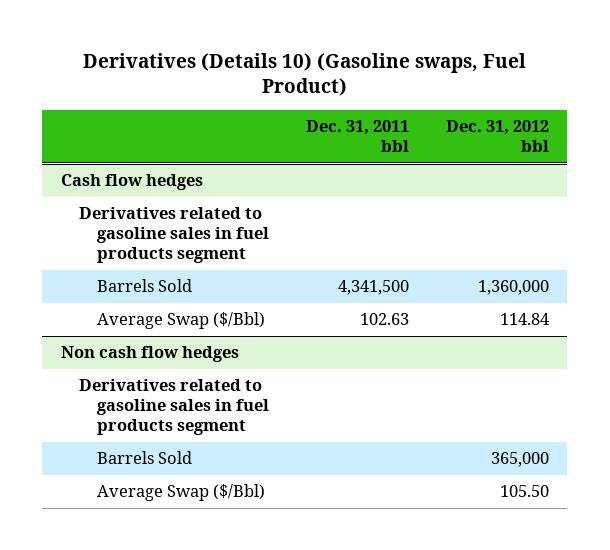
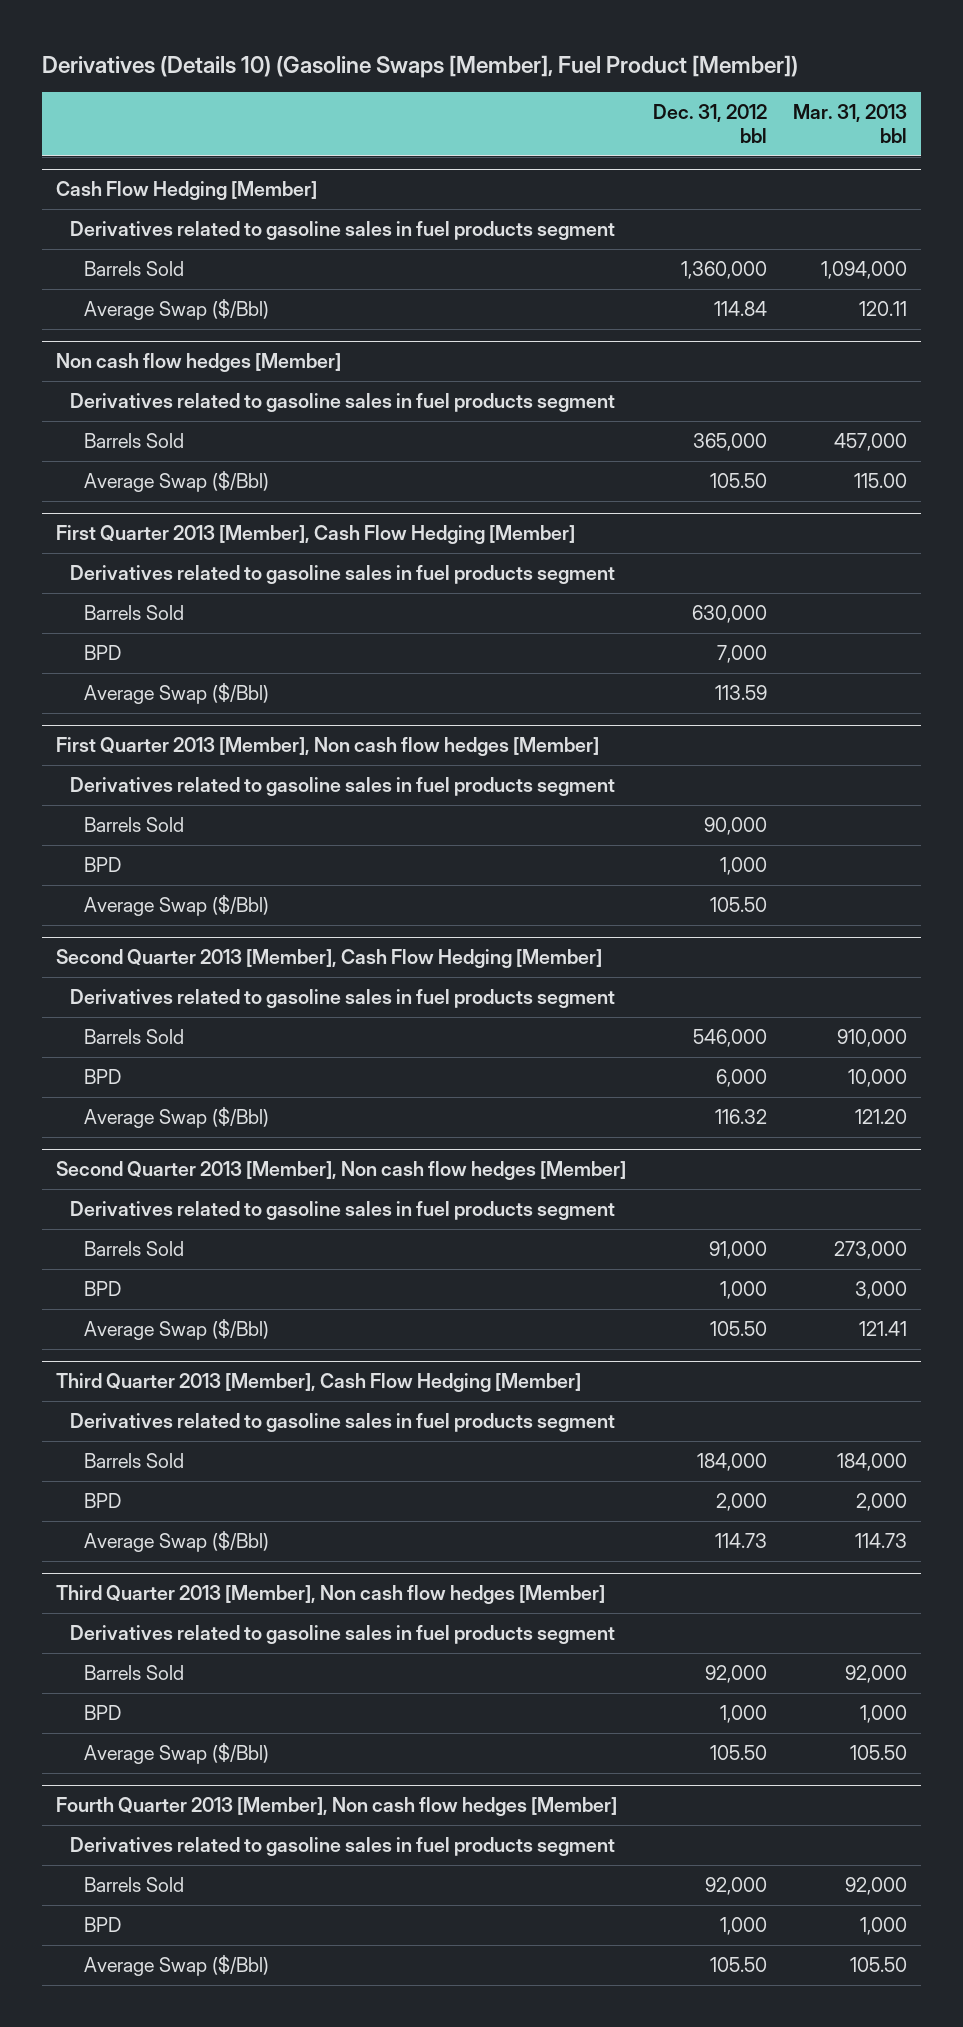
- Derivatives (Details 10) (Gasoline swaps, Fuel Product)
+ Derivatives (Details 10) (Gasoline Swaps [Member], Fuel Product [Member])
- | Dec. 31, 2011 bbl | Dec. 31, 2012 bbl
+ | Dec. 31, 2012 bbl | Mar. 31, 2013 bbl
- Cash flow hedges
+ Cash Flow Hedging [Member]
- Non cash flow hedges
+ Non cash flow hedges [Member]
+ First Quarter 2013 [Member], Cash Flow Hedging [Member]
+ Derivatives related to gasoline sales in fuel products segment
+ Barrels Sold | 630,000 |
+ BPD | 7,000 |
+ Average Swap ($/Bbl) | 113.59 |
+ First Quarter 2013 [Member], Non cash flow hedges [Member]
+ Derivatives related to gasoline sales in fuel products segment
+ Barrels Sold | 90,000 |
+ BPD | 1,000 |
+ Average Swap ($/Bbl) | 105.50 |
+ Second Quarter 2013 [Member], Cash Flow Hedging [Member]
+ Derivatives related to gasoline sales in fuel products segment
+ Barrels Sold | 546,000 | 910,000
+ BPD | 6,000 | 10,000
+ Average Swap ($/Bbl) | 116.32 | 121.20
+ Second Quarter 2013 [Member], Non cash flow hedges [Member]
+ Derivatives related to gasoline sales in fuel products segment
+ Barrels Sold | 91,000 | 273,000
+ BPD | 1,000 | 3,000
+ Average Swap ($/Bbl) | 105.50 | 121.41
+ Third Quarter 2013 [Member], Cash Flow Hedging [Member]
+ Derivatives related to gasoline sales in fuel products segment
+ Barrels Sold | 184,000 | 184,000
+ BPD | 2,000 | 2,000
+ Average Swap ($/Bbl) | 114.73 | 114.73
+ Third Quarter 2013 [Member], Non cash flow hedges [Member]
+ Derivatives related to gasoline sales in fuel products segment
+ Barrels Sold | 92,000 | 92,000
+ BPD | 1,000 | 1,000
+ Average Swap ($/Bbl) | 105.50 | 105.50
+ Fourth Quarter 2013 [Member], Non cash flow hedges [Member]
+ Derivatives related to gasoline sales in fuel products segment
+ Barrels Sold | 92,000 | 92,000
+ BPD | 1,000 | 1,000
+ Average Swap ($/Bbl) | 105.50 | 105.50

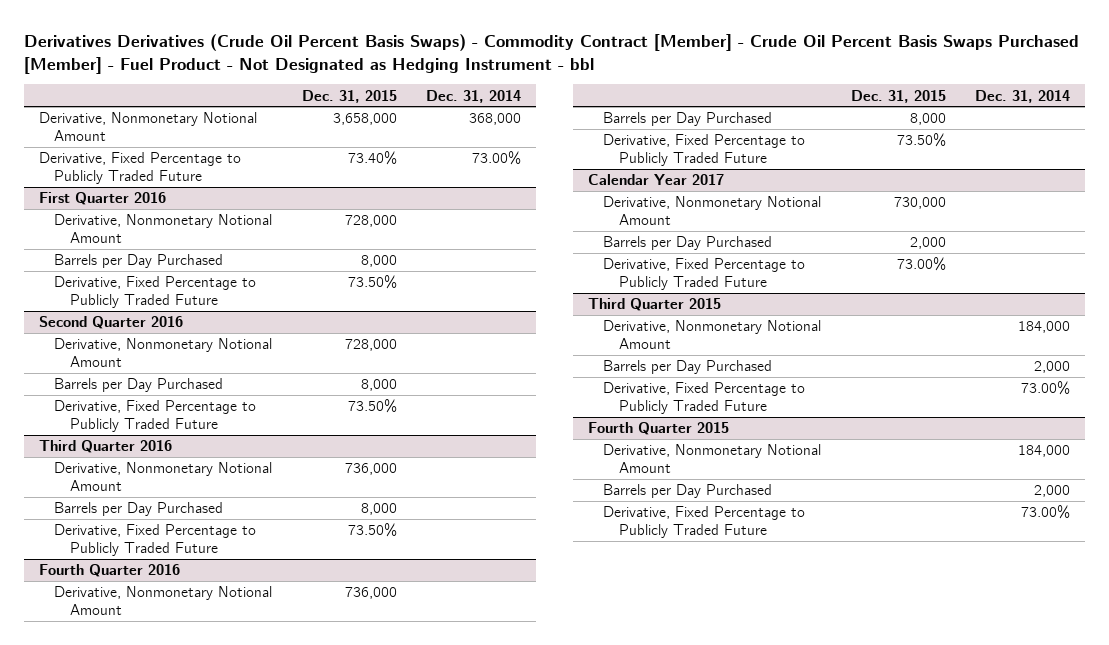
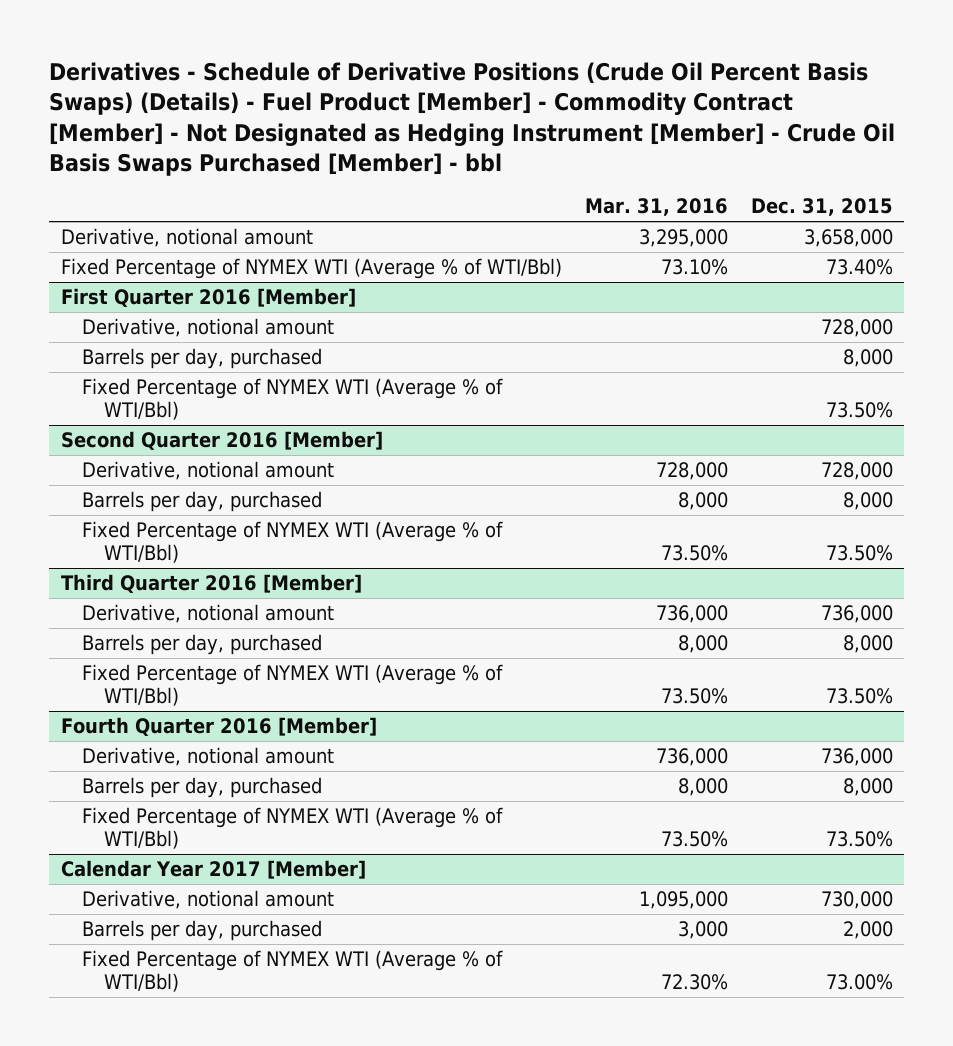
- Derivatives Derivatives (Crude Oil Percent Basis Swaps) - Commodity Contract [Member] - Crude Oil Percent Basis Swaps Purchased [Member] - Fuel Product - Not Designated as Hedging Instrument - bbl
+ Derivatives - Schedule of Derivative Positions (Crude Oil Percent Basis Swaps) (Details) - Fuel Product [Member] - Commodity Contract [Member] - Not Designated as Hedging Instrument [Member] - Crude Oil Basis Swaps Purchased [Member] - bbl
- | Dec. 31, 2015 | Dec. 31, 2014
+ | Mar. 31, 2016 | Dec. 31, 2015
- Derivative, Nonmonetary Notional Amount | 3,658,000 | 368,000
- Derivative, Fixed Percentage to Publicly Traded Future | 73.40% | 73.00%
- First Quarter 2016
- Derivative, Nonmonetary Notional Amount | 728,000 |
- Barrels per Day Purchased | 8,000 |
- Derivative, Fixed Percentage to Publicly Traded Future | 73.50% |
- Second Quarter 2016
- Derivative, Nonmonetary Notional Amount | 728,000 |
- Barrels per Day Purchased | 8,000 |
- Derivative, Fixed Percentage to Publicly Traded Future | 73.50% |
- Third Quarter 2016
- Derivative, Nonmonetary Notional Amount | 736,000 |
- Barrels per Day Purchased | 8,000 |
- Derivative, Fixed Percentage to Publicly Traded Future | 73.50% |
- Fourth Quarter 2016
- Derivative, Nonmonetary Notional Amount | 736,000 |
- Barrels per Day Purchased | 8,000 |
- Derivative, Fixed Percentage to Publicly Traded Future | 73.50% |
- Calendar Year 2017
- Derivative, Nonmonetary Notional Amount | 730,000 |
- Barrels per Day Purchased | 2,000 |
- Derivative, Fixed Percentage to Publicly Traded Future | 73.00% |
- Third Quarter 2015
- Derivative, Nonmonetary Notional Amount | | 184,000
- Barrels per Day Purchased | | 2,000
- Derivative, Fixed Percentage to Publicly Traded Future | | 73.00%
- Fourth Quarter 2015
- Derivative, Nonmonetary Notional Amount | | 184,000
- Barrels per Day Purchased | | 2,000
- Derivative, Fixed Percentage to Publicly Traded Future | | 73.00%
+ Derivative, notional amount | 3,295,000 | 3,658,000
+ Fixed Percentage of NYMEX WTI (Average % of WTI/Bbl) | 73.10% | 73.40%
+ First Quarter 2016 [Member]
+ Derivative, notional amount | | 728,000
+ Barrels per day, purchased | | 8,000
+ Fixed Percentage of NYMEX WTI (Average % of WTI/Bbl) | | 73.50%
+ Second Quarter 2016 [Member]
+ Derivative, notional amount | 728,000 | 728,000
+ Barrels per day, purchased | 8,000 | 8,000
+ Fixed Percentage of NYMEX WTI (Average % of WTI/Bbl) | 73.50% | 73.50%
+ Third Quarter 2016 [Member]
+ Derivative, notional amount | 736,000 | 736,000
+ Barrels per day, purchased | 8,000 | 8,000
+ Fixed Percentage of NYMEX WTI (Average % of WTI/Bbl) | 73.50% | 73.50%
+ Fourth Quarter 2016 [Member]
+ Derivative, notional amount | 736,000 | 736,000
+ Barrels per day, purchased | 8,000 | 8,000
+ Fixed Percentage of NYMEX WTI (Average % of WTI/Bbl) | 73.50% | 73.50%
+ Calendar Year 2017 [Member]
+ Derivative, notional amount | 1,095,000 | 730,000
+ Barrels per day, purchased | 3,000 | 2,000
+ Fixed Percentage of NYMEX WTI (Average % of WTI/Bbl) | 72.30% | 73.00%

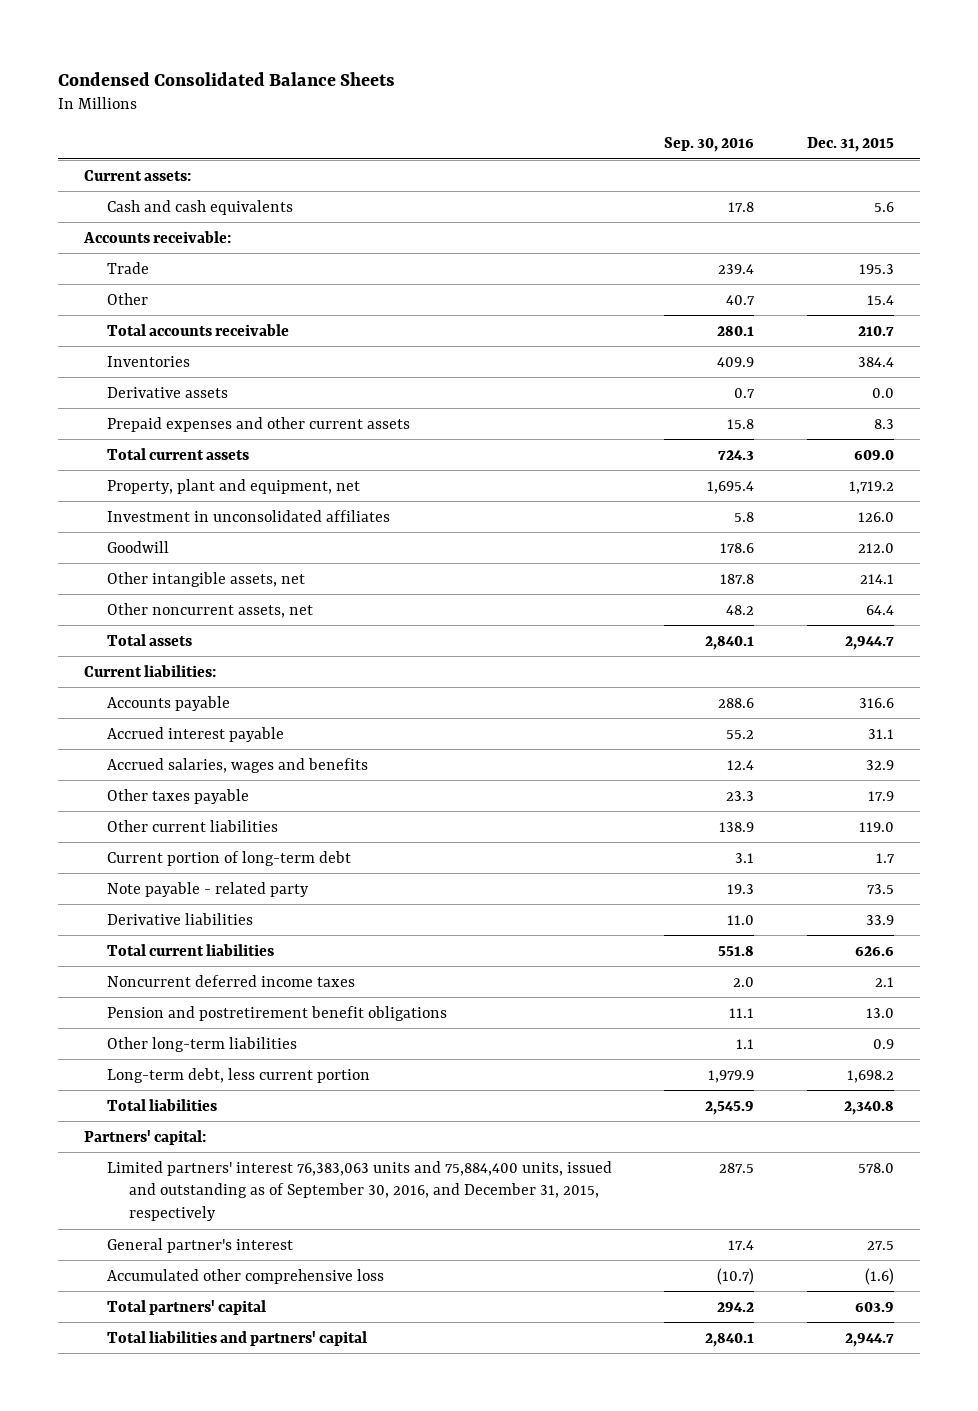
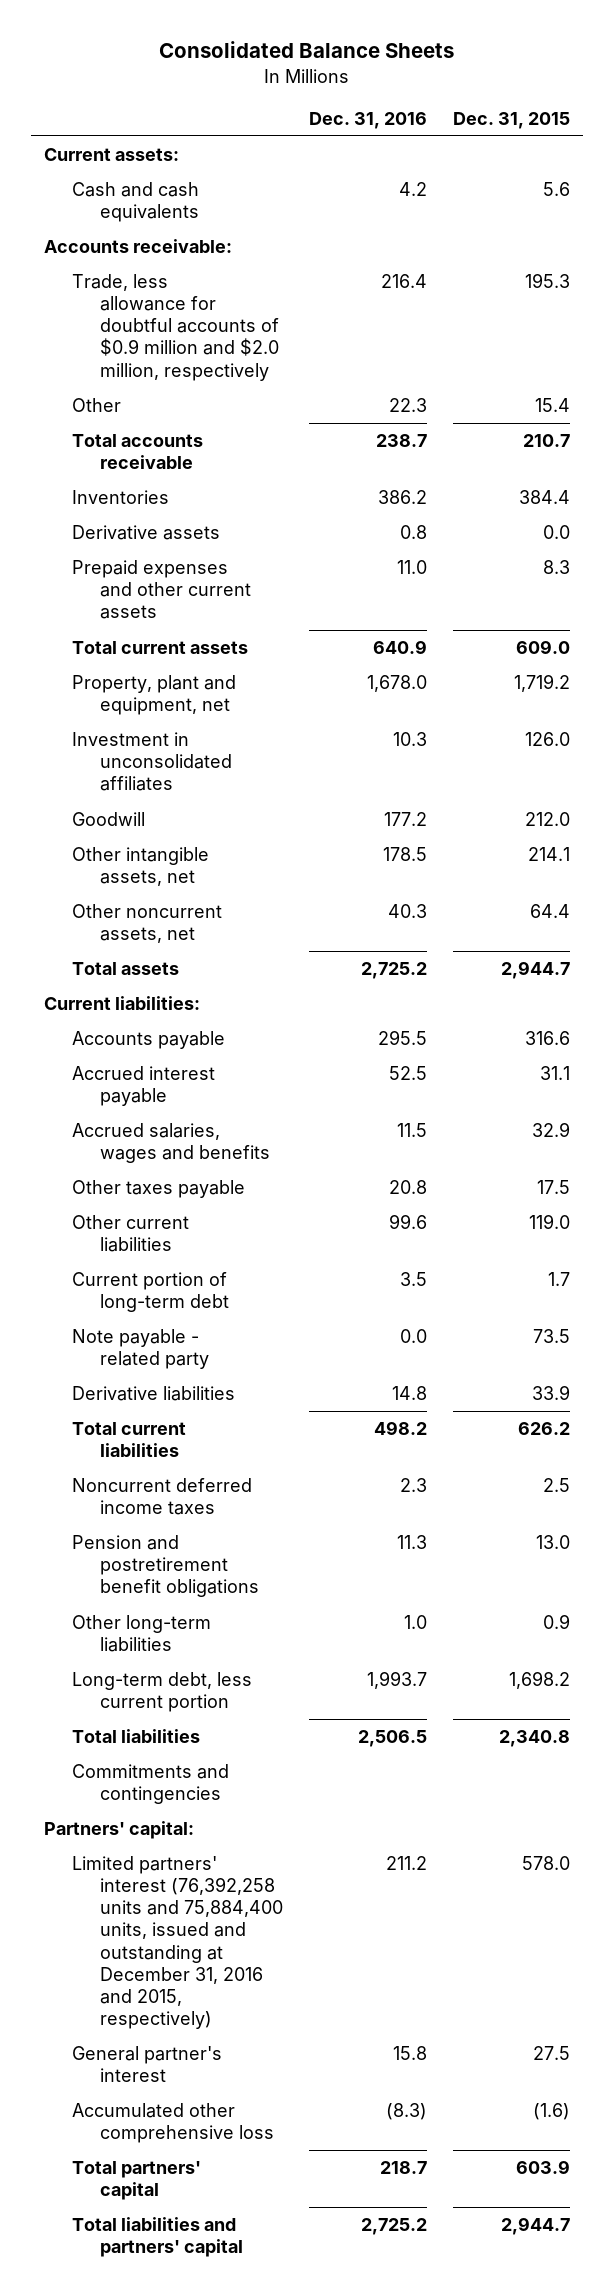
- Condensed Consolidated Balance Sheets
+ Consolidated Balance Sheets
- | Sep. 30, 2016 | Dec. 31, 2015
+ | Dec. 31, 2016 | Dec. 31, 2015
- Trade | 239.4 | 195.3
+ Trade, less allowance for doubtful accounts of $0.9 million and $2.0 million, respectively | 216.4 | 195.3
- Other taxes payable | 23.3 | 17.9
+ Other taxes payable | 20.8 | 17.5
- Total current liabilities | 551.8 | 626.6
- Noncurrent deferred income taxes | 2.0 | 2.1
+ Total current liabilities | 498.2 | 626.2
+ Noncurrent deferred income taxes | 2.3 | 2.5
+ Commitments and contingencies
- Limited partners' interest 76,383,063 units and 75,884,400 units, issued and outstanding as of September 30, 2016, and December 31, 2015, respectively | 287.5 | 578.0
+ Limited partners' interest (76,392,258 units and 75,884,400 units, issued and outstanding at December 31, 2016 and 2015, respectively) | 211.2 | 578.0

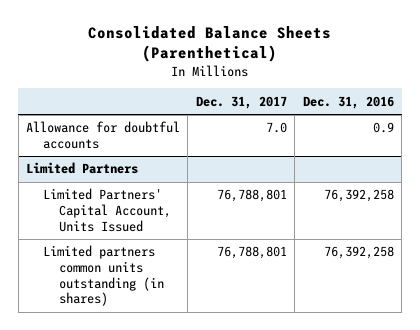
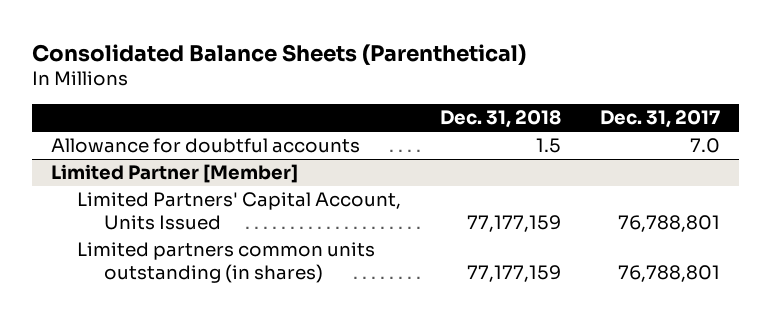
- | Dec. 31, 2017 | Dec. 31, 2016
+ | Dec. 31, 2018 | Dec. 31, 2017
- Limited Partners
+ Limited Partner [Member]

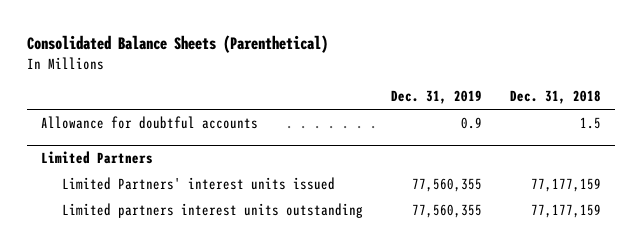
- | Dec. 31, 2018 | Dec. 31, 2017
+ | Dec. 31, 2019 | Dec. 31, 2018
- Limited Partner [Member]
- Limited Partners' Capital Account, Units Issued | 77,177,159 | 76,788,801
- Limited partners common units outstanding (in shares) | 77,177,159 | 76,788,801
+ Limited Partners
+ Limited Partners' interest units issued | 77,560,355 | 77,177,159
+ Limited partners interest units outstanding | 77,560,355 | 77,177,159

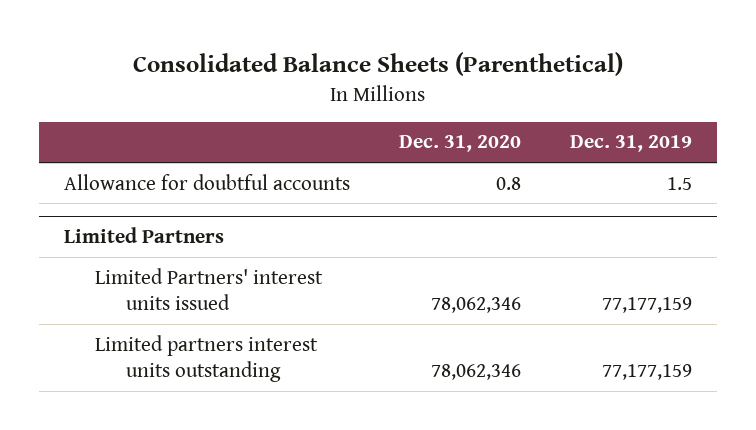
- | Dec. 31, 2019 | Dec. 31, 2018
+ | Dec. 31, 2020 | Dec. 31, 2019
- Allowance for doubtful accounts | 0.9 | 1.5
+ Allowance for doubtful accounts | 0.8 | 1.5
@ Limited Partners
- Limited Partners' interest units issued | 77,560,355 | 77,177,159
- Limited partners interest units outstanding | 77,560,355 | 77,177,159
+ Limited Partners' interest units issued | 78,062,346 | 77,177,159
+ Limited partners interest units outstanding | 78,062,346 | 77,177,159

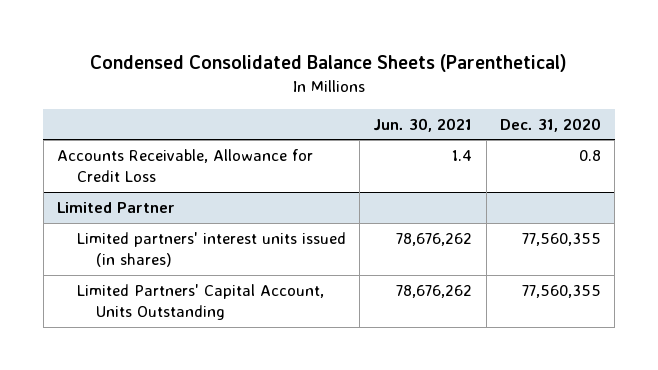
- Consolidated Balance Sheets (Parenthetical)
+ Condensed Consolidated Balance Sheets (Parenthetical)
- | Dec. 31, 2020 | Dec. 31, 2019
+ | Jun. 30, 2021 | Dec. 31, 2020
- Allowance for doubtful accounts | 0.8 | 1.5
- Limited Partners
- Limited Partners' interest units issued | 78,062,346 | 77,177,159
- Limited partners interest units outstanding | 78,062,346 | 77,177,159
+ Accounts Receivable, Allowance for Credit Loss | 1.4 | 0.8
+ Limited Partner
+ Limited partners' interest units issued (in shares) | 78,676,262 | 77,560,355
+ Limited Partners' Capital Account, Units Outstanding | 78,676,262 | 77,560,355

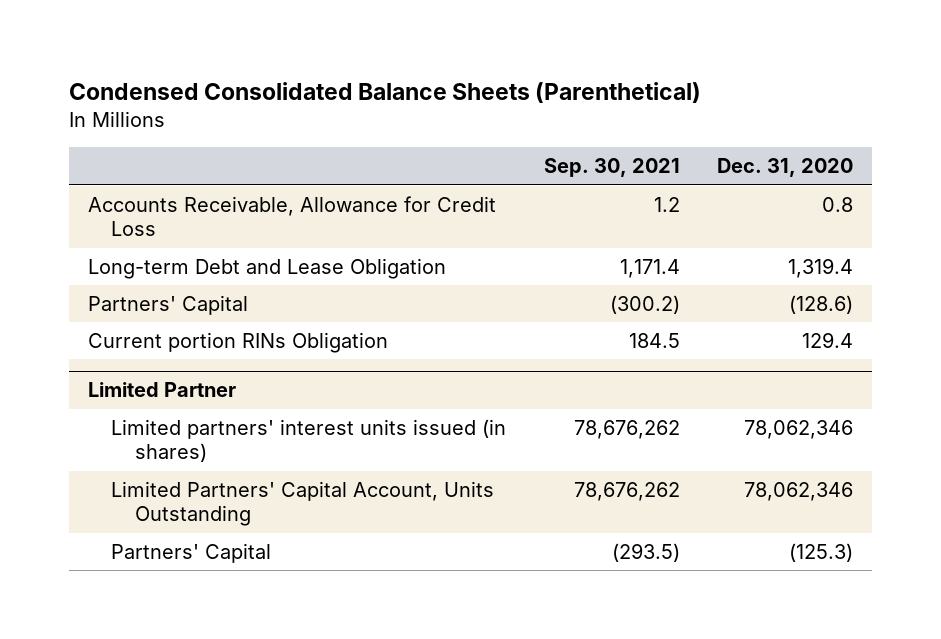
- | Jun. 30, 2021 | Dec. 31, 2020
+ | Sep. 30, 2021 | Dec. 31, 2020
+ Long-term Debt and Lease Obligation | 1,171.4 | 1,319.4
+ Partners' Capital | (300.2) | (128.6)
+ Current portion RINs Obligation | 184.5 | 129.4
@ Limited Partner
- Limited partners' interest units issued (in shares) | 78,676,262 | 77,560,355
- Limited Partners' Capital Account, Units Outstanding | 78,676,262 | 77,560,355
+ Limited partners' interest units issued (in shares) | 78,676,262 | 78,062,346
+ Limited Partners' Capital Account, Units Outstanding | 78,676,262 | 78,062,346
+ Partners' Capital | (293.5) | (125.3)

